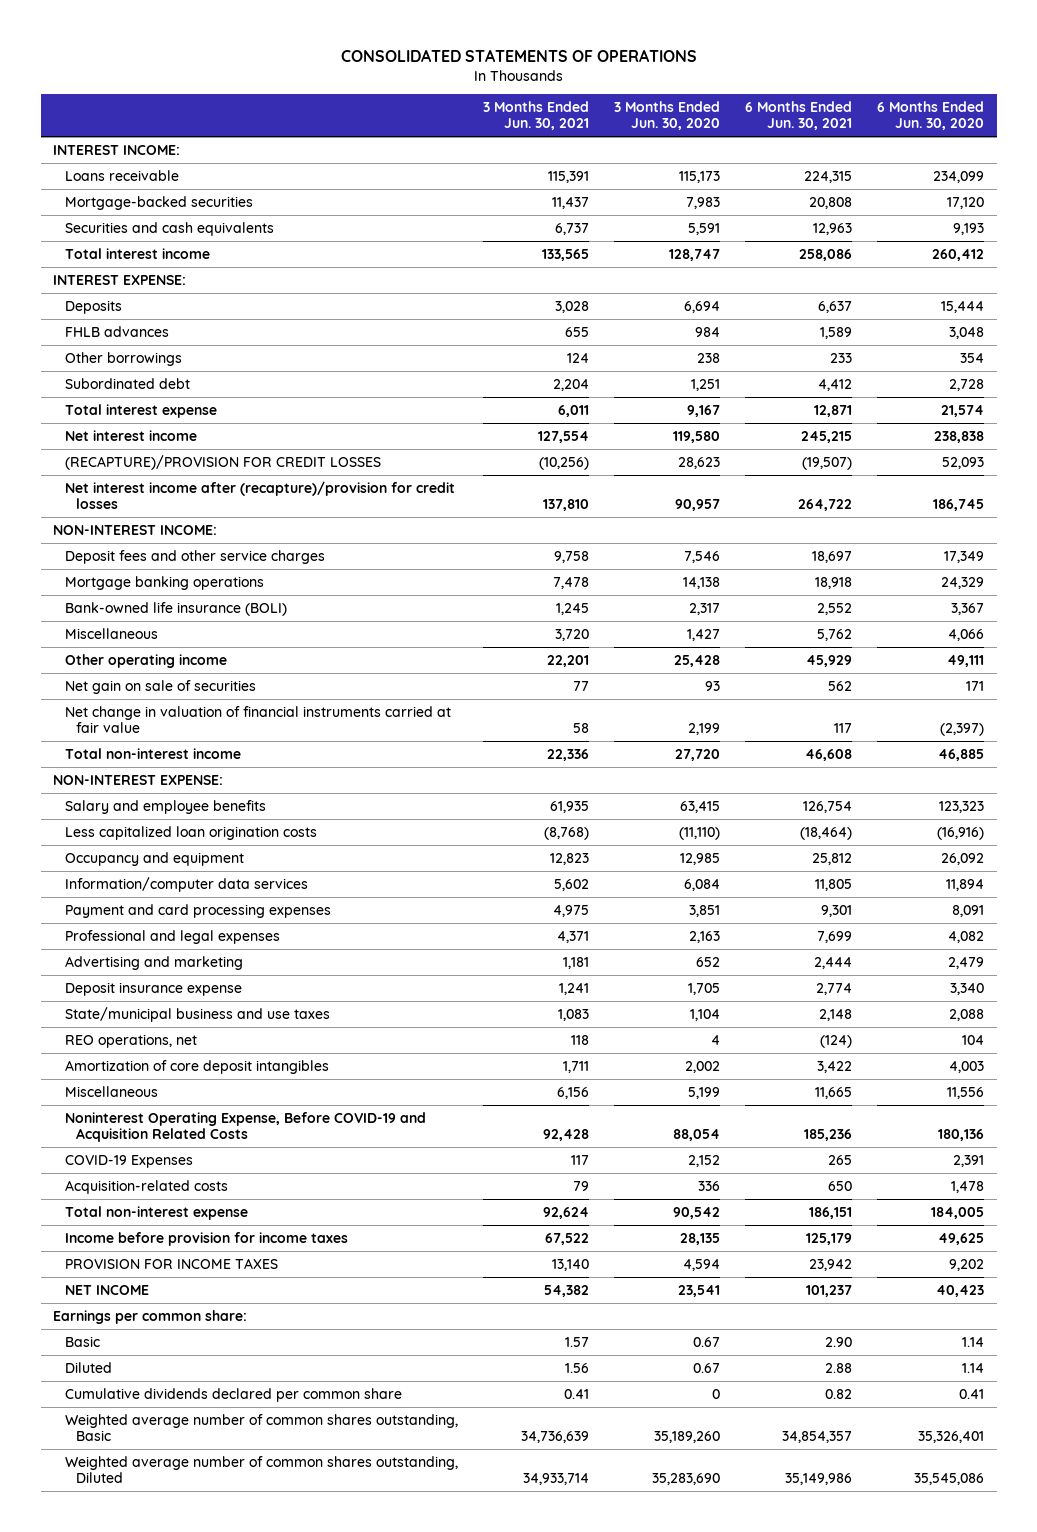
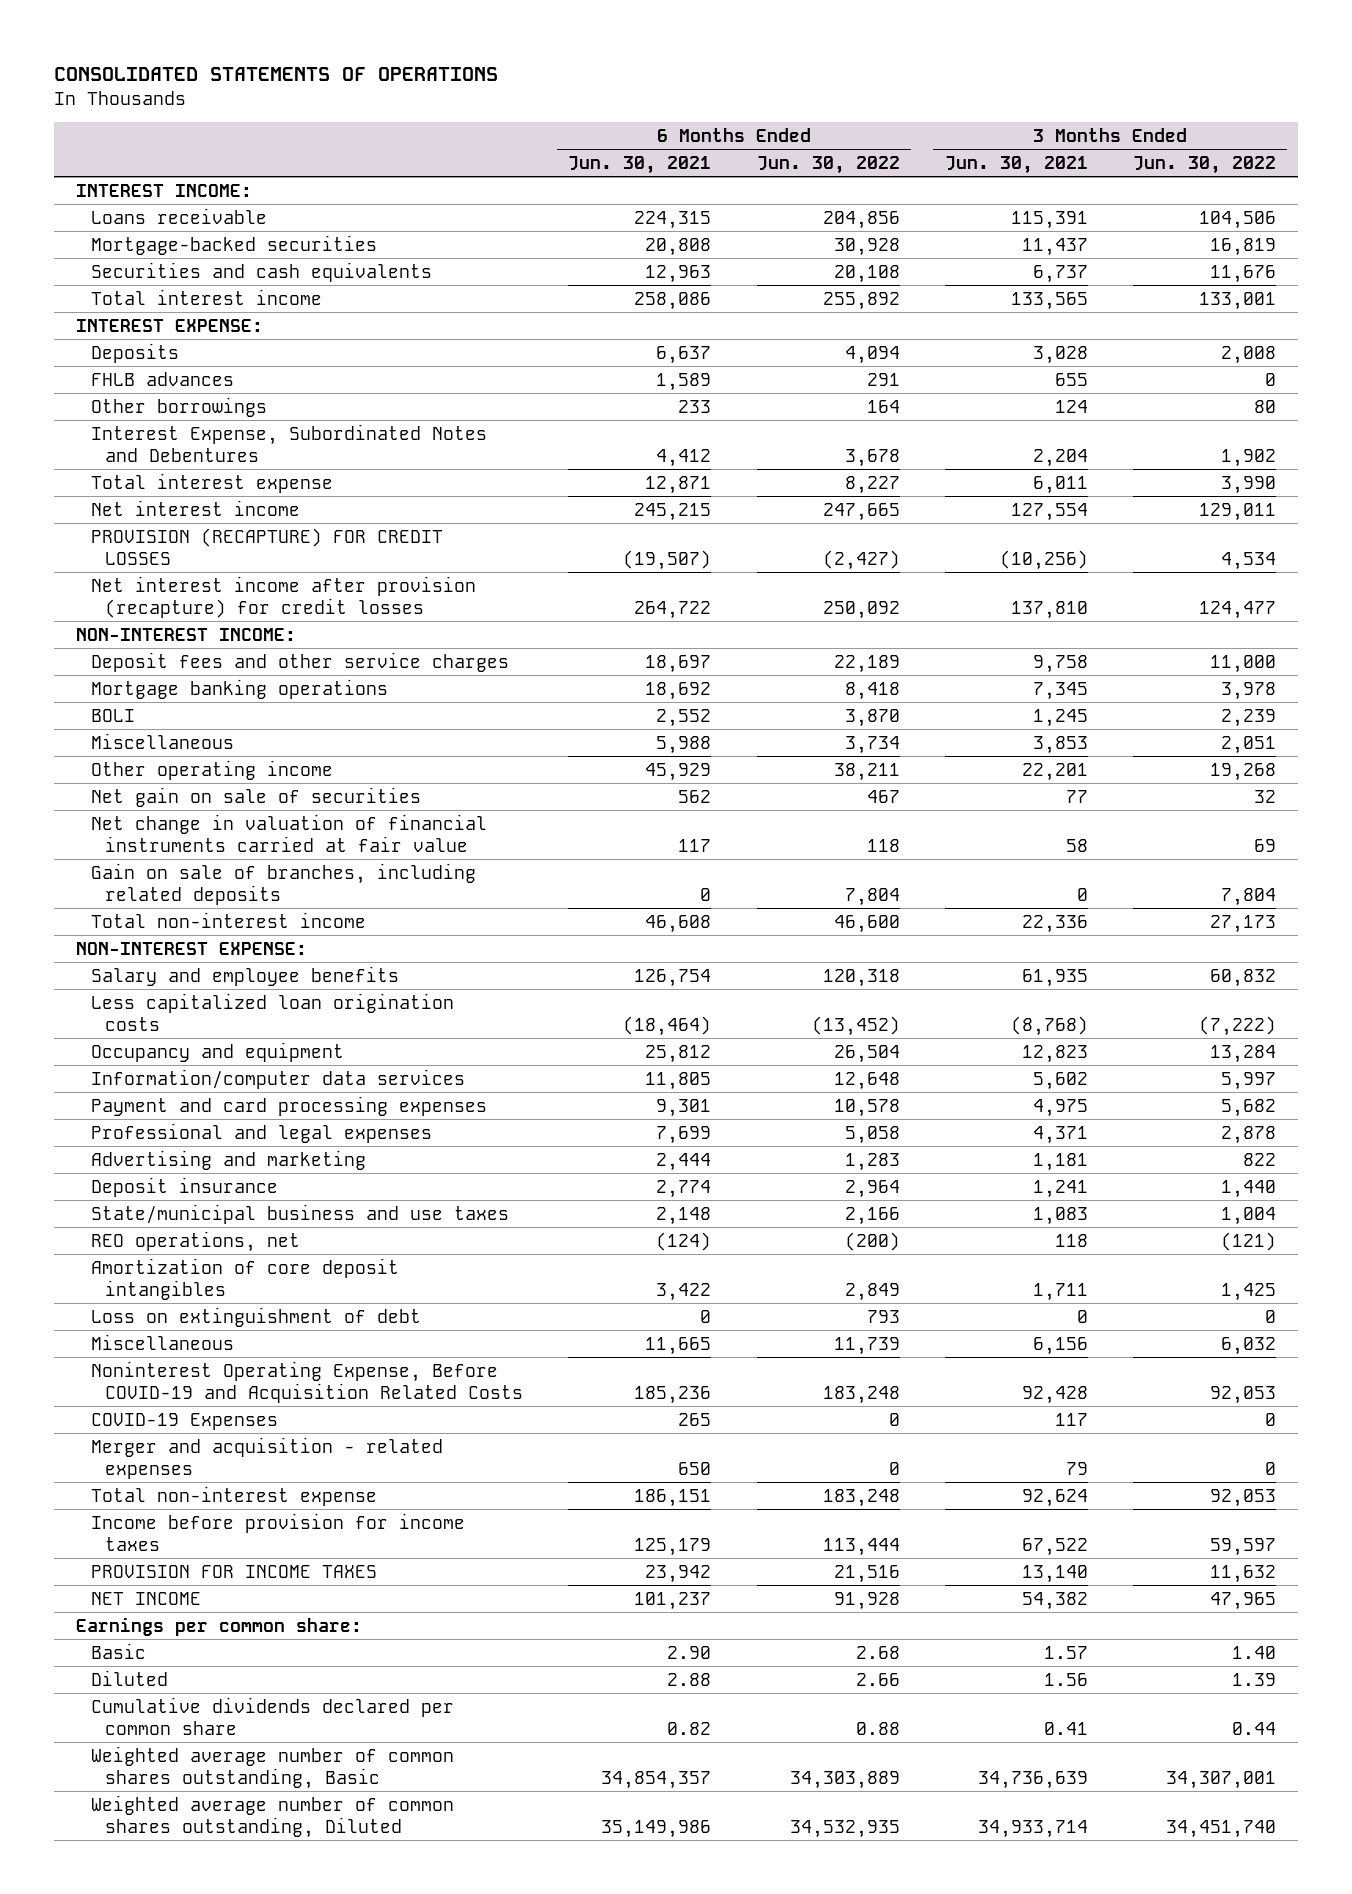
- | 3 Months Ended Jun. 30, 2021 | 3 Months Ended Jun. 30, 2020 | 6 Months Ended Jun. 30, 2021 | 6 Months Ended Jun. 30, 2020
+ | 6 Months Ended Jun. 30, 2021 | 6 Months Ended Jun. 30, 2022 | 3 Months Ended Jun. 30, 2021 | 3 Months Ended Jun. 30, 2022
- Subordinated debt | 2,204 | 1,251 | 4,412 | 2,728
+ Interest Expense, Subordinated Notes and Debentures | 4,412 | 3,678 | 2,204 | 1,902
- (RECAPTURE)/PROVISION FOR CREDIT LOSSES | (10,256) | 28,623 | (19,507) | 52,093
- Net interest income after (recapture)/provision for credit losses | 137,810 | 90,957 | 264,722 | 186,745
+ PROVISION (RECAPTURE) FOR CREDIT LOSSES | (19,507) | (2,427) | (10,256) | 4,534
+ Net interest income after provision (recapture) for credit losses | 264,722 | 250,092 | 137,810 | 124,477
- Mortgage banking operations | 7,478 | 14,138 | 18,918 | 24,329
- Bank-owned life insurance (BOLI) | 1,245 | 2,317 | 2,552 | 3,367
- Miscellaneous | 3,720 | 1,427 | 5,762 | 4,066
+ Mortgage banking operations | 18,692 | 8,418 | 7,345 | 3,978
+ BOLI | 2,552 | 3,870 | 1,245 | 2,239
+ Miscellaneous | 5,988 | 3,734 | 3,853 | 2,051
+ Gain on sale of branches, including related deposits | 0 | 7,804 | 0 | 7,804
- Deposit insurance expense | 1,241 | 1,705 | 2,774 | 3,340
+ Deposit insurance | 2,774 | 2,964 | 1,241 | 1,440
+ Loss on extinguishment of debt | 0 | 793 | 0 | 0
- Acquisition-related costs | 79 | 336 | 650 | 1,478
+ Merger and acquisition - related expenses | 650 | 0 | 79 | 0

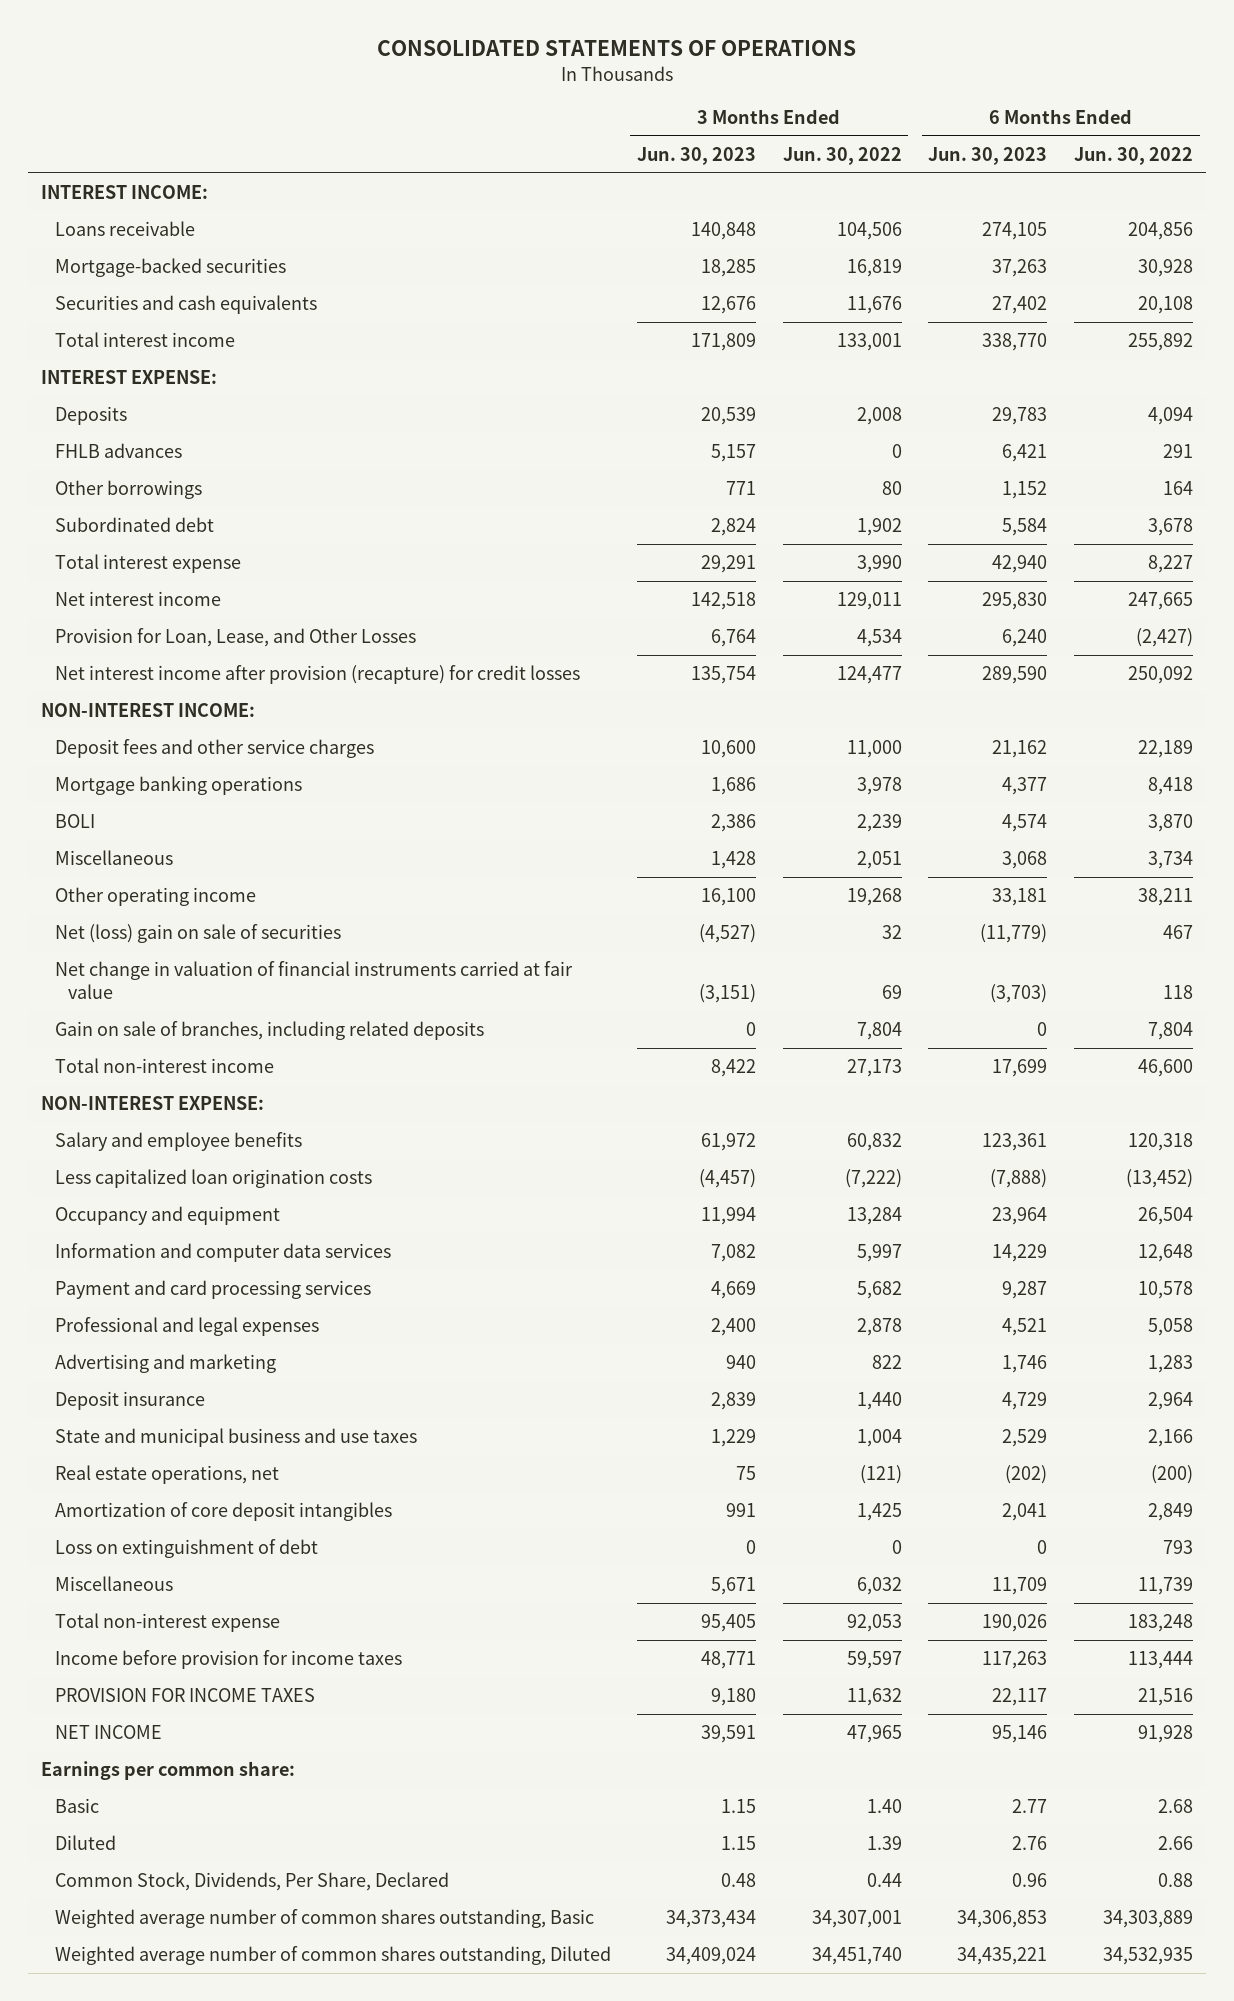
- | 6 Months Ended Jun. 30, 2021 | 6 Months Ended Jun. 30, 2022 | 3 Months Ended Jun. 30, 2021 | 3 Months Ended Jun. 30, 2022
+ | 3 Months Ended Jun. 30, 2023 | 3 Months Ended Jun. 30, 2022 | 6 Months Ended Jun. 30, 2023 | 6 Months Ended Jun. 30, 2022
- Interest Expense, Subordinated Notes and Debentures | 4,412 | 3,678 | 2,204 | 1,902
+ Subordinated debt | 2,824 | 1,902 | 5,584 | 3,678
- PROVISION (RECAPTURE) FOR CREDIT LOSSES | (19,507) | (2,427) | (10,256) | 4,534
+ Provision for Loan, Lease, and Other Losses | 6,764 | 4,534 | 6,240 | (2,427)
- Net gain on sale of securities | 562 | 467 | 77 | 32
+ Net (loss) gain on sale of securities | (4,527) | 32 | (11,779) | 467
- Information/computer data services | 11,805 | 12,648 | 5,602 | 5,997
- Payment and card processing expenses | 9,301 | 10,578 | 4,975 | 5,682
+ Information and computer data services | 7,082 | 5,997 | 14,229 | 12,648
+ Payment and card processing services | 4,669 | 5,682 | 9,287 | 10,578
- State/municipal business and use taxes | 2,148 | 2,166 | 1,083 | 1,004
- REO operations, net | (124) | (200) | 118 | (121)
+ State and municipal business and use taxes | 1,229 | 1,004 | 2,529 | 2,166
+ Real estate operations, net | 75 | (121) | (202) | (200)
- Noninterest Operating Expense, Before COVID-19 and Acquisition Related Costs | 185,236 | 183,248 | 92,428 | 92,053
- COVID-19 Expenses | 265 | 0 | 117 | 0
- Merger and acquisition - related expenses | 650 | 0 | 79 | 0
- Cumulative dividends declared per common share | 0.82 | 0.88 | 0.41 | 0.44
+ Common Stock, Dividends, Per Share, Declared | 0.48 | 0.44 | 0.96 | 0.88

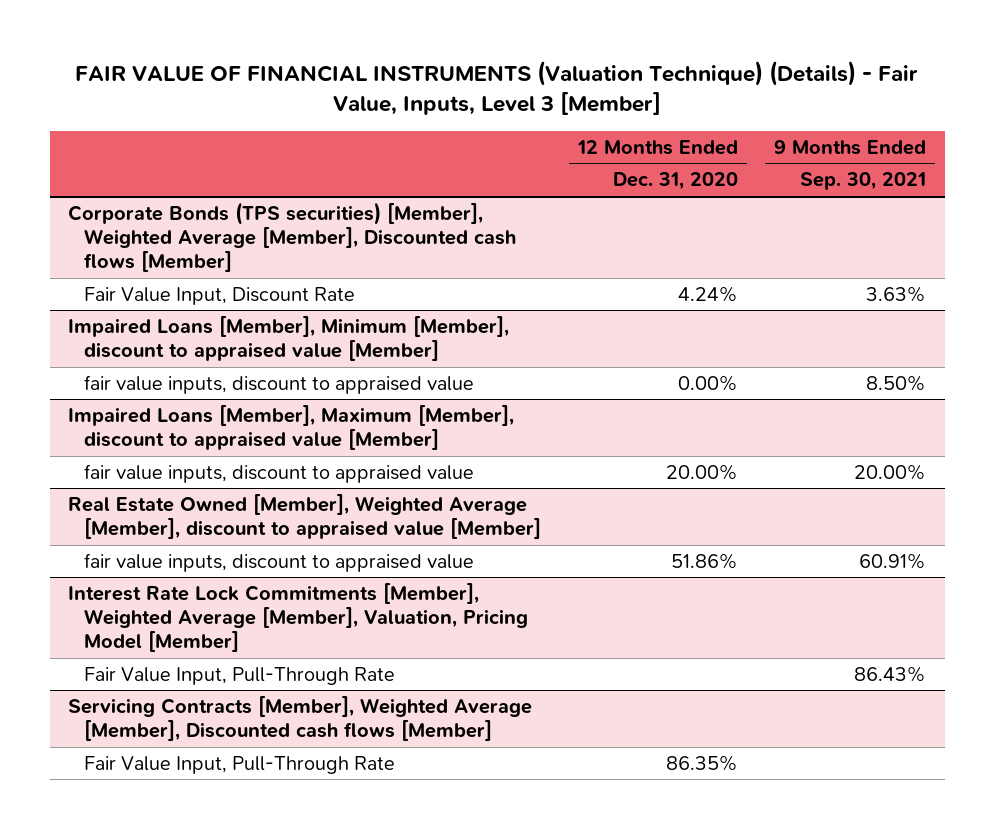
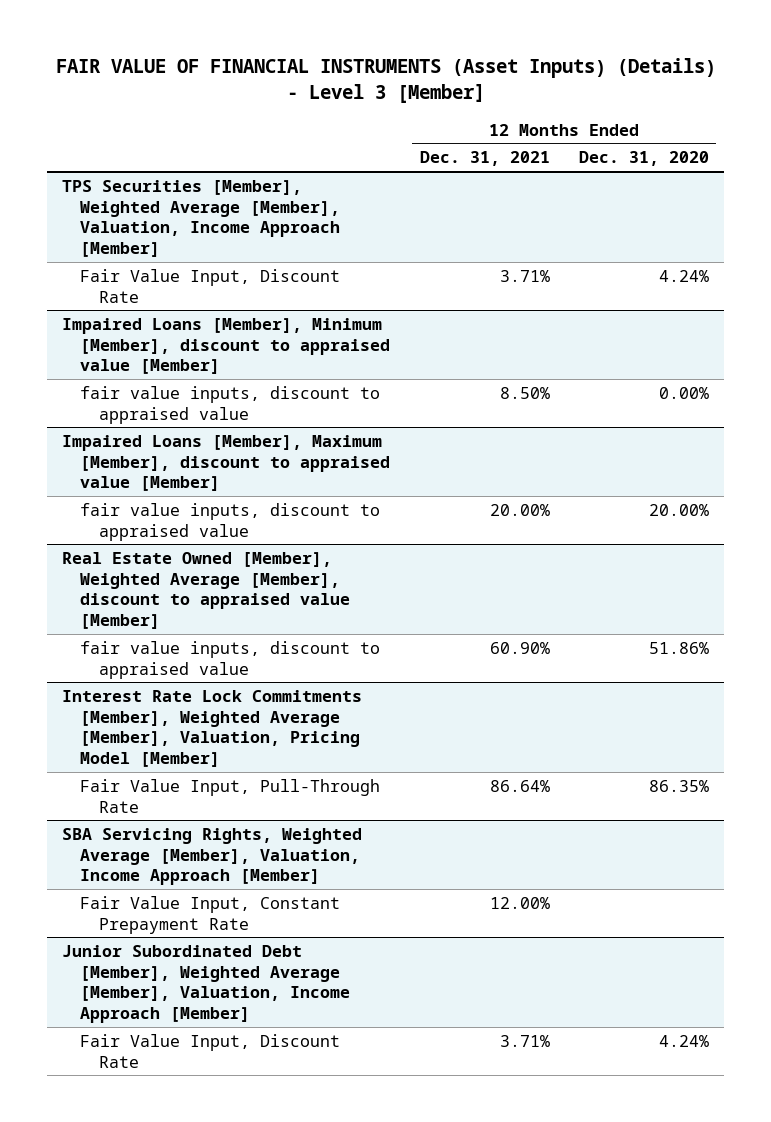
- FAIR VALUE OF FINANCIAL INSTRUMENTS (Valuation Technique) (Details) - Fair Value, Inputs, Level 3 [Member]
+ FAIR VALUE OF FINANCIAL INSTRUMENTS (Asset Inputs) (Details) - Level 3 [Member]
- | 12 Months Ended Dec. 31, 2020 | 9 Months Ended Sep. 30, 2021
+ | 12 Months Ended Dec. 31, 2021 | 12 Months Ended Dec. 31, 2020
- Corporate Bonds (TPS securities) [Member], Weighted Average [Member], Discounted cash flows [Member]
+ TPS Securities [Member], Weighted Average [Member], Valuation, Income Approach [Member]
@ Interest Rate Lock Commitments [Member], Weighted Average [Member], Valuation, Pricing Model [Member]
- Fair Value Input, Pull-Through Rate | | 86.43%
- Servicing Contracts [Member], Weighted Average [Member], Discounted cash flows [Member]
+ SBA Servicing Rights, Weighted Average [Member], Valuation, Income Approach [Member]
+ Fair Value Input, Constant Prepayment Rate | 12.00% |
+ Junior Subordinated Debt [Member], Weighted Average [Member], Valuation, Income Approach [Member]
+ Fair Value Input, Discount Rate | 3.71% | 4.24%

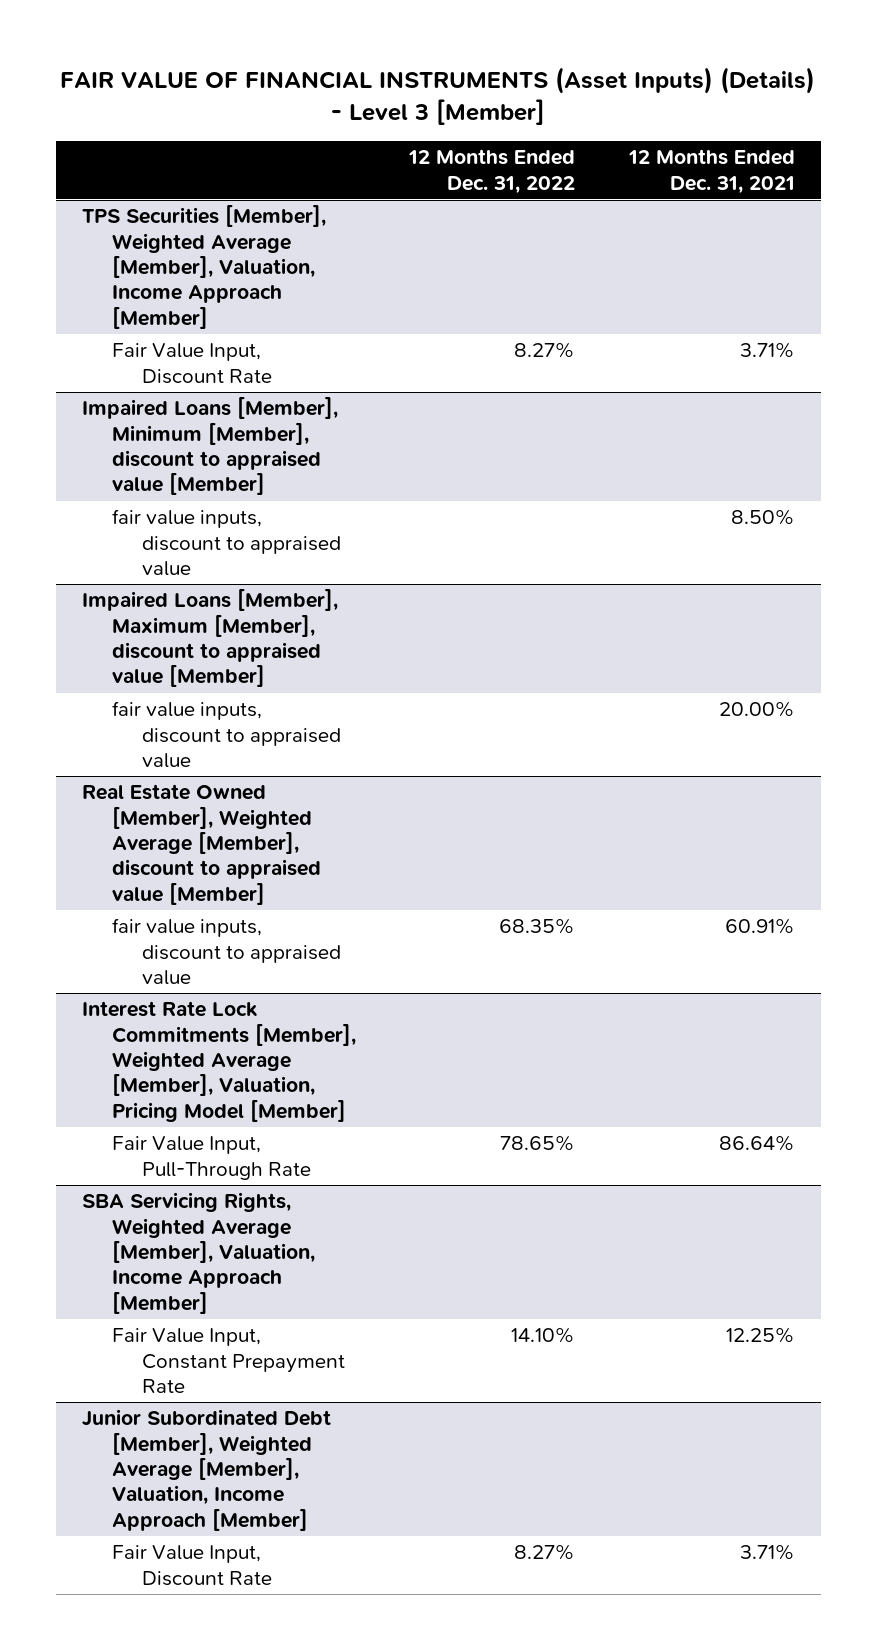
- | 12 Months Ended Dec. 31, 2021 | 12 Months Ended Dec. 31, 2020
+ | 12 Months Ended Dec. 31, 2022 | 12 Months Ended Dec. 31, 2021
@ Real Estate Owned [Member], Weighted Average [Member], discount to appraised value [Member]
- fair value inputs, discount to appraised value | 60.90% | 51.86%
+ fair value inputs, discount to appraised value | 68.35% | 60.91%
@ SBA Servicing Rights, Weighted Average [Member], Valuation, Income Approach [Member]
- Fair Value Input, Constant Prepayment Rate | 12.00% |
+ Fair Value Input, Constant Prepayment Rate | 14.10% | 12.25%

